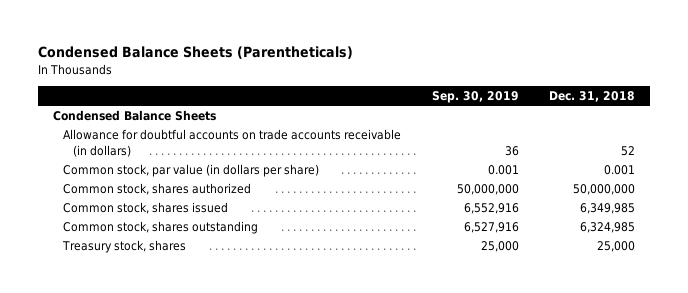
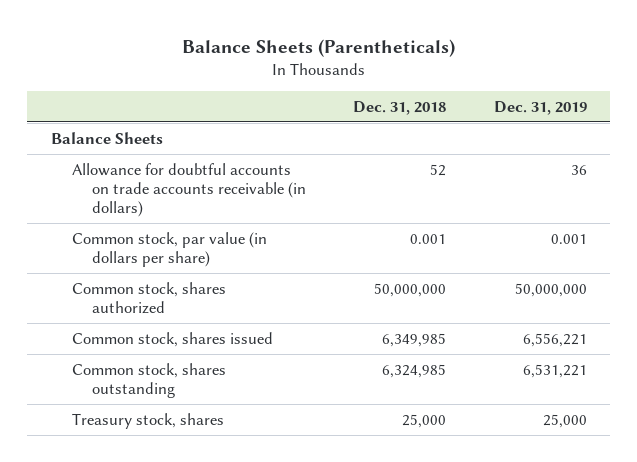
- Condensed Balance Sheets (Parentheticals)
+ Balance Sheets (Parentheticals)
- | Sep. 30, 2019 | Dec. 31, 2018
+ | Dec. 31, 2018 | Dec. 31, 2019
- Condensed Balance Sheets
+ Balance Sheets

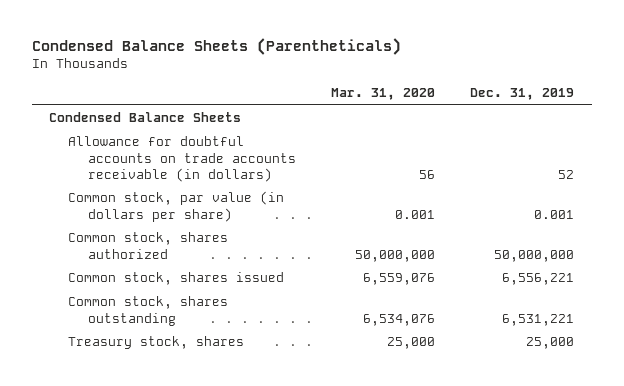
- Balance Sheets (Parentheticals)
+ Condensed Balance Sheets (Parentheticals)
- | Dec. 31, 2018 | Dec. 31, 2019
+ | Mar. 31, 2020 | Dec. 31, 2019
- Balance Sheets
- Allowance for doubtful accounts on trade accounts receivable (in dollars) | 52 | 36
+ Condensed Balance Sheets
+ Allowance for doubtful accounts on trade accounts receivable (in dollars) | 56 | 52

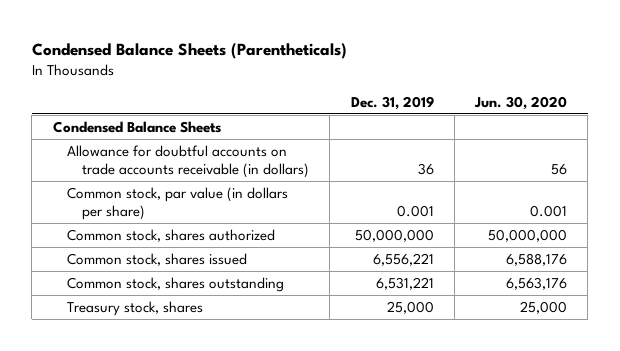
- | Mar. 31, 2020 | Dec. 31, 2019
+ | Dec. 31, 2019 | Jun. 30, 2020
- Allowance for doubtful accounts on trade accounts receivable (in dollars) | 56 | 52
+ Allowance for doubtful accounts on trade accounts receivable (in dollars) | 36 | 56

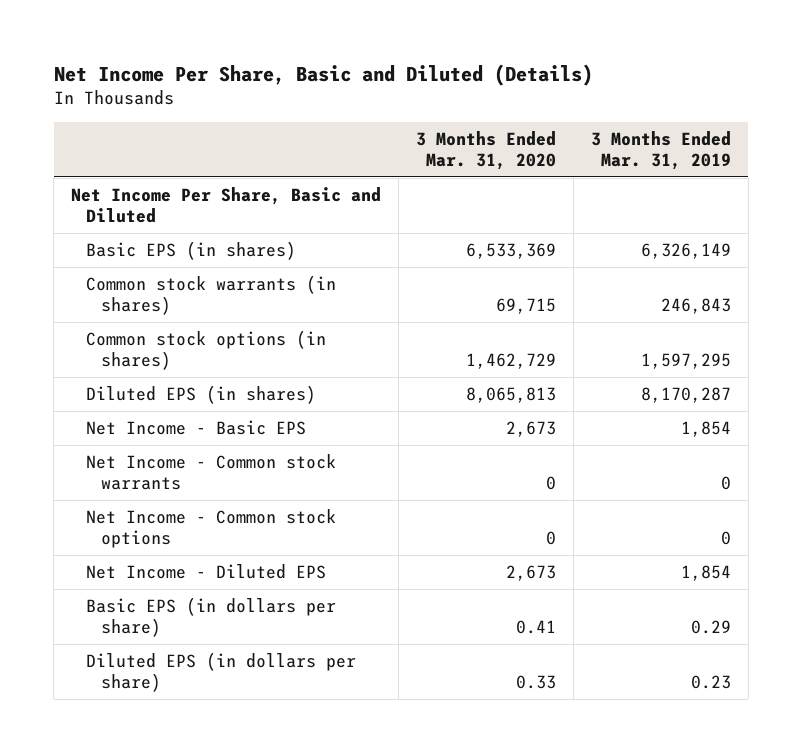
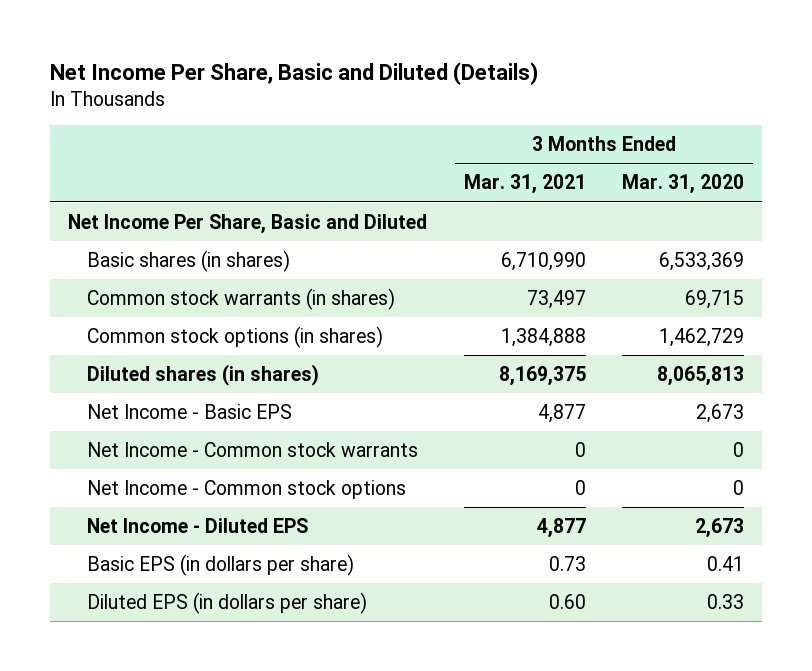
- | 3 Months Ended Mar. 31, 2020 | 3 Months Ended Mar. 31, 2019
+ | 3 Months Ended Mar. 31, 2021 | 3 Months Ended Mar. 31, 2020
- Basic EPS (in shares) | 6,533,369 | 6,326,149
+ Basic shares (in shares) | 6,710,990 | 6,533,369
- Diluted EPS (in shares) | 8,065,813 | 8,170,287
+ Diluted shares (in shares) | 8,169,375 | 8,065,813

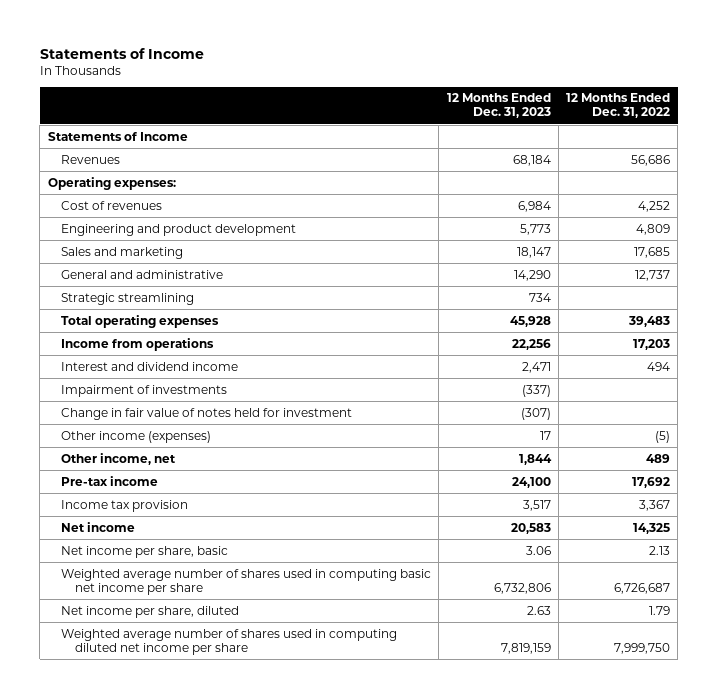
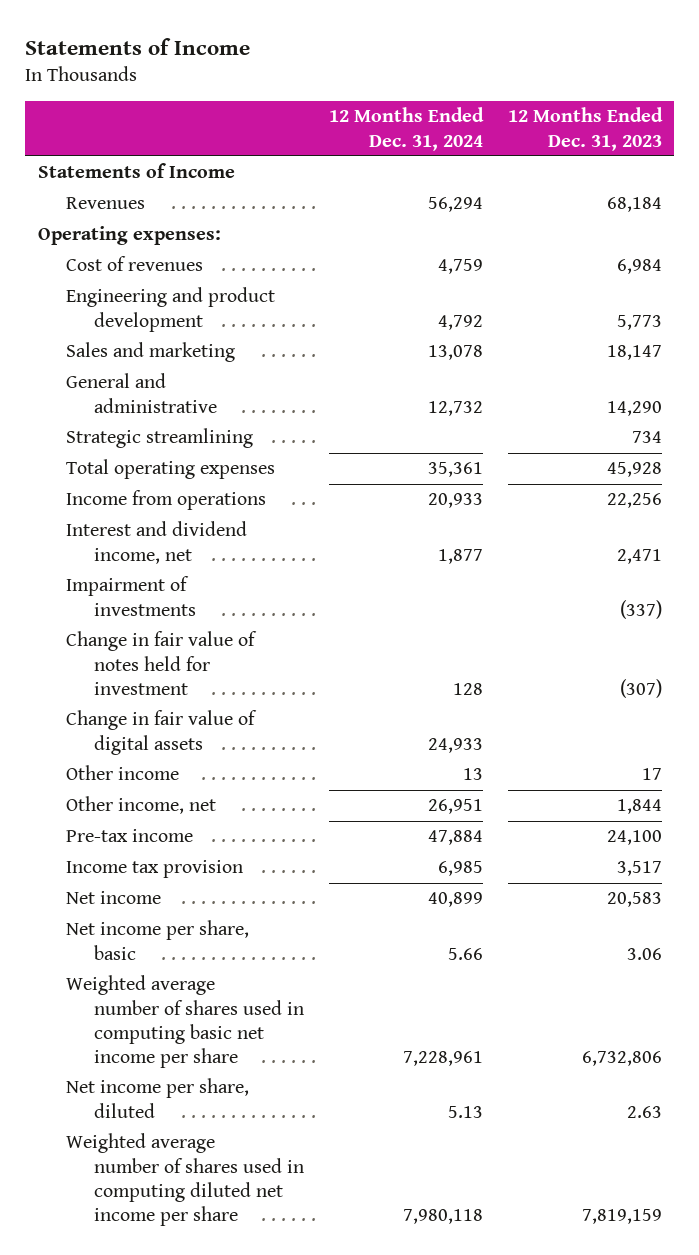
- | 12 Months Ended Dec. 31, 2023 | 12 Months Ended Dec. 31, 2022
+ | 12 Months Ended Dec. 31, 2024 | 12 Months Ended Dec. 31, 2023
- Interest and dividend income | 2,471 | 494
+ Interest and dividend income, net | 1,877 | 2,471
- Other income (expenses) | 17 | (5)
+ Change in fair value of digital assets | 24,933 |
+ Other income | 13 | 17

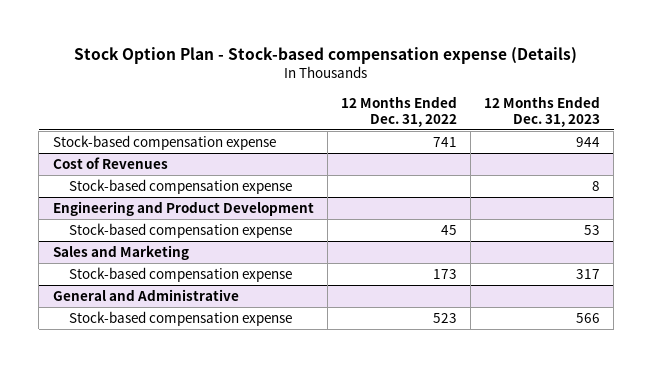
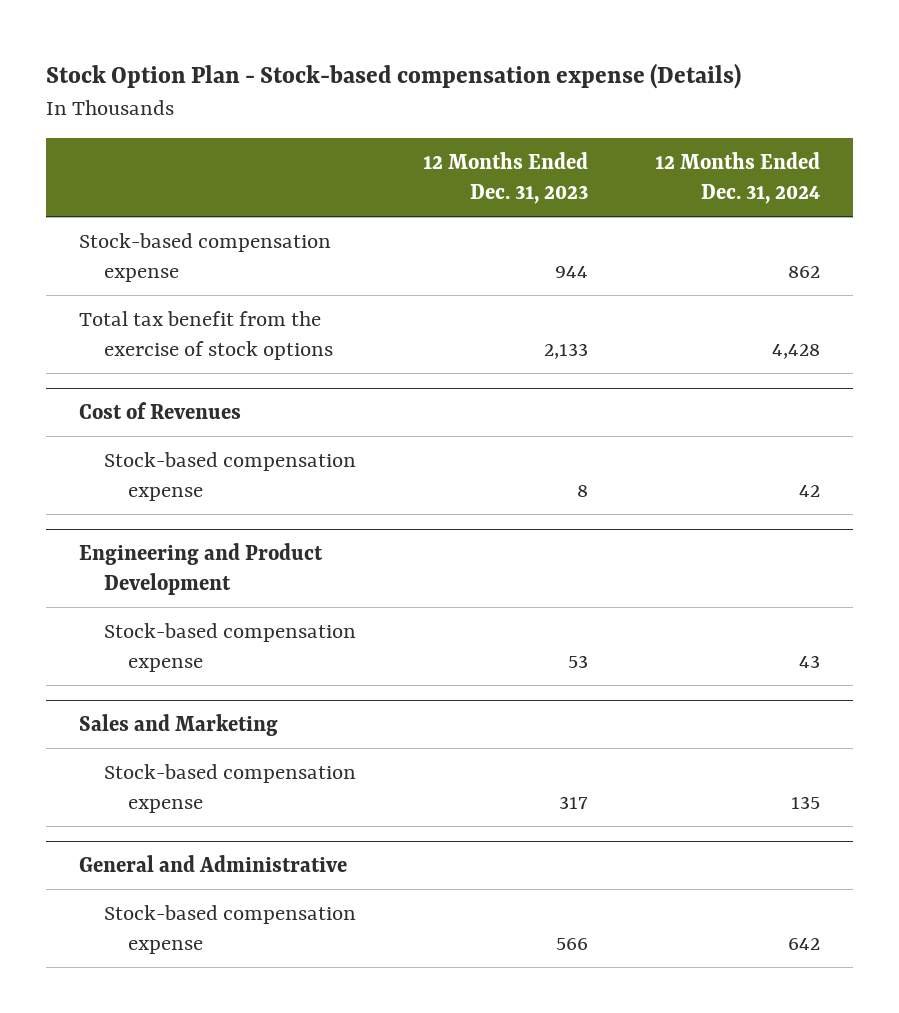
- | 12 Months Ended Dec. 31, 2022 | 12 Months Ended Dec. 31, 2023
+ | 12 Months Ended Dec. 31, 2023 | 12 Months Ended Dec. 31, 2024
+ Total tax benefit from the exercise of stock options | 2,133 | 4,428

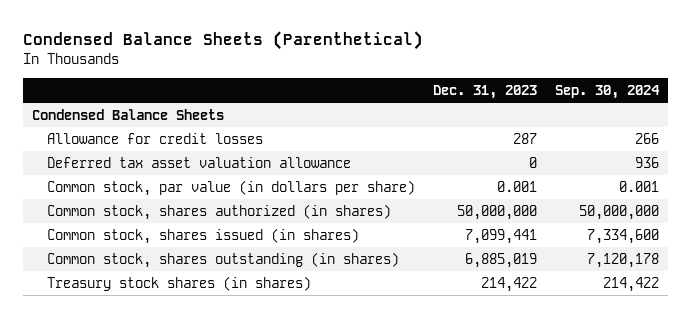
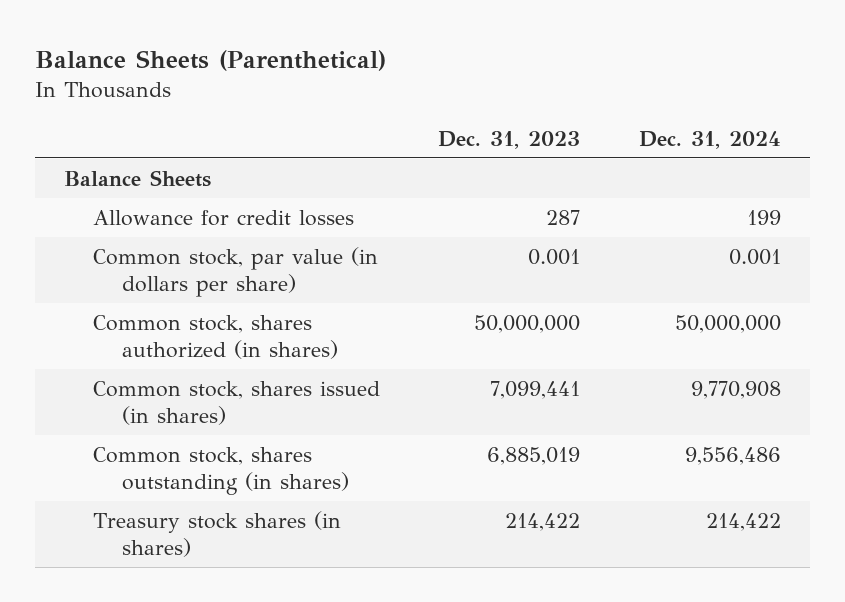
- Condensed Balance Sheets (Parenthetical)
+ Balance Sheets (Parenthetical)
- | Dec. 31, 2023 | Sep. 30, 2024
+ | Dec. 31, 2023 | Dec. 31, 2024
- Condensed Balance Sheets
+ Balance Sheets
- Deferred tax asset valuation allowance | 0 | 936

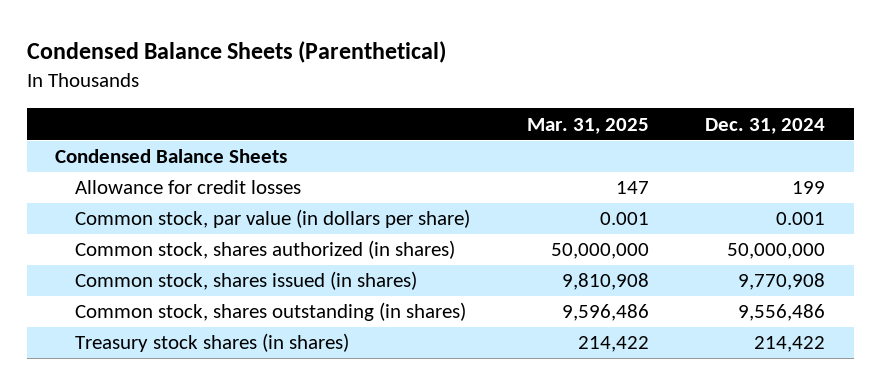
- Balance Sheets (Parenthetical)
+ Condensed Balance Sheets (Parenthetical)
- | Dec. 31, 2023 | Dec. 31, 2024
+ | Mar. 31, 2025 | Dec. 31, 2024
- Balance Sheets
+ Condensed Balance Sheets

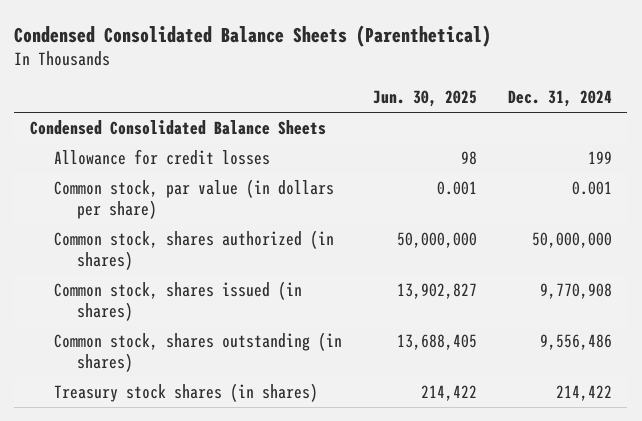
- Condensed Balance Sheets (Parenthetical)
+ Condensed Consolidated Balance Sheets (Parenthetical)
- | Mar. 31, 2025 | Dec. 31, 2024
+ | Jun. 30, 2025 | Dec. 31, 2024
- Condensed Balance Sheets
+ Condensed Consolidated Balance Sheets

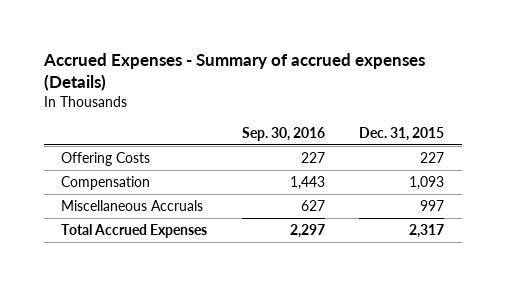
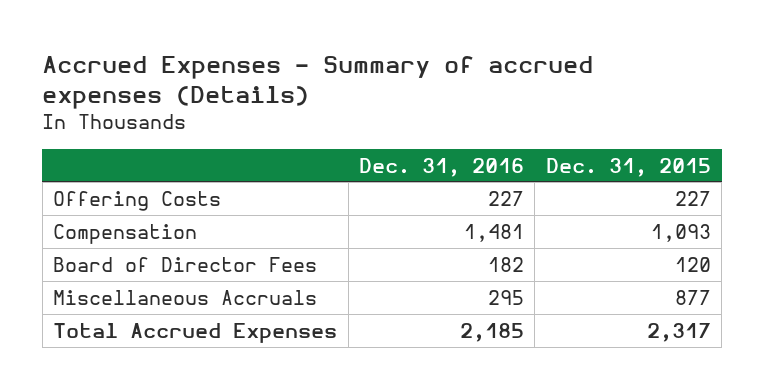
- | Sep. 30, 2016 | Dec. 31, 2015
+ | Dec. 31, 2016 | Dec. 31, 2015
- Miscellaneous Accruals | 627 | 997
+ Board of Director Fees | 182 | 120
+ Miscellaneous Accruals | 295 | 877

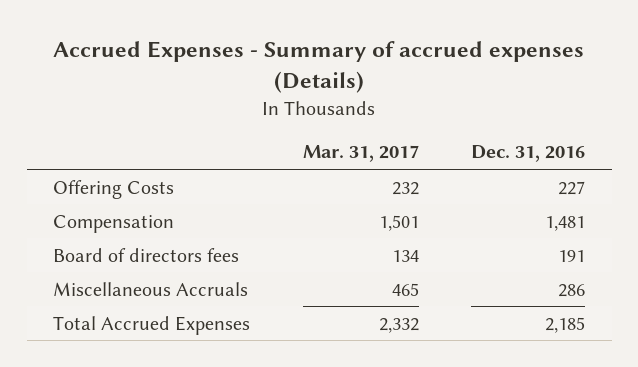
- | Dec. 31, 2016 | Dec. 31, 2015
+ | Mar. 31, 2017 | Dec. 31, 2016
- Board of Director Fees | 182 | 120
- Miscellaneous Accruals | 295 | 877
+ Board of directors fees | 134 | 191
+ Miscellaneous Accruals | 465 | 286

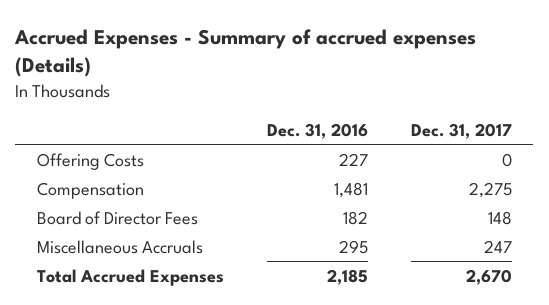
- | Mar. 31, 2017 | Dec. 31, 2016
+ | Dec. 31, 2016 | Dec. 31, 2017
- Board of directors fees | 134 | 191
- Miscellaneous Accruals | 465 | 286
+ Board of Director Fees | 182 | 148
+ Miscellaneous Accruals | 295 | 247

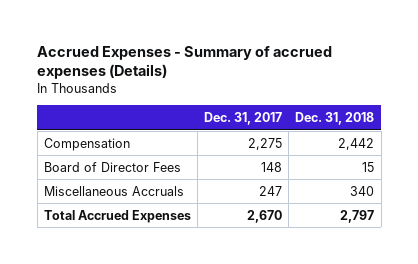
- | Dec. 31, 2016 | Dec. 31, 2017
+ | Dec. 31, 2017 | Dec. 31, 2018
- Offering Costs | 227 | 0

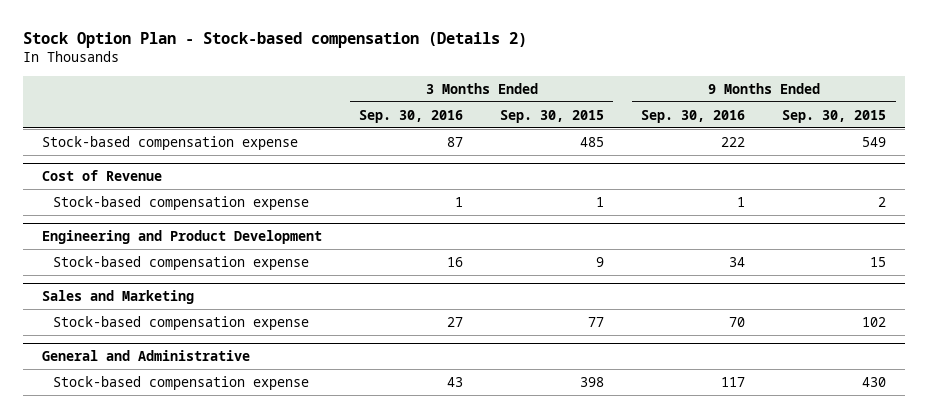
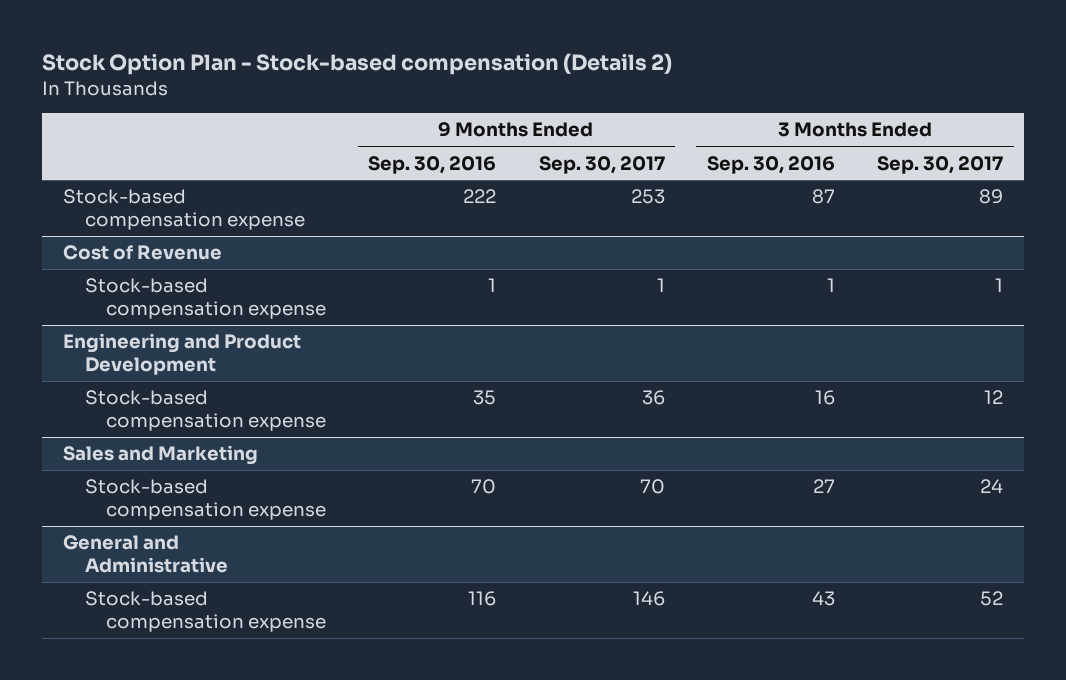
- | 3 Months Ended Sep. 30, 2016 | 3 Months Ended Sep. 30, 2015 | 9 Months Ended Sep. 30, 2016 | 9 Months Ended Sep. 30, 2015
+ | 9 Months Ended Sep. 30, 2016 | 9 Months Ended Sep. 30, 2017 | 3 Months Ended Sep. 30, 2016 | 3 Months Ended Sep. 30, 2017
@ Engineering and Product Development
- Stock-based compensation expense | 16 | 9 | 34 | 15
+ Stock-based compensation expense | 35 | 36 | 16 | 12
@ General and Administrative
- Stock-based compensation expense | 43 | 398 | 117 | 430
+ Stock-based compensation expense | 116 | 146 | 43 | 52

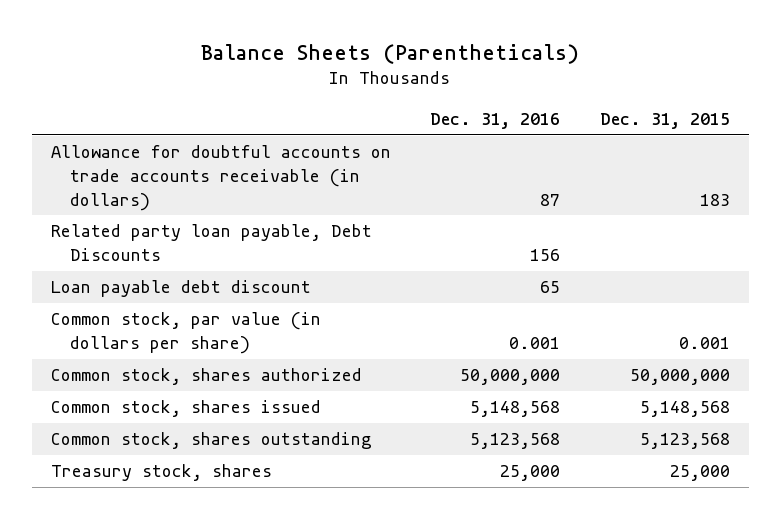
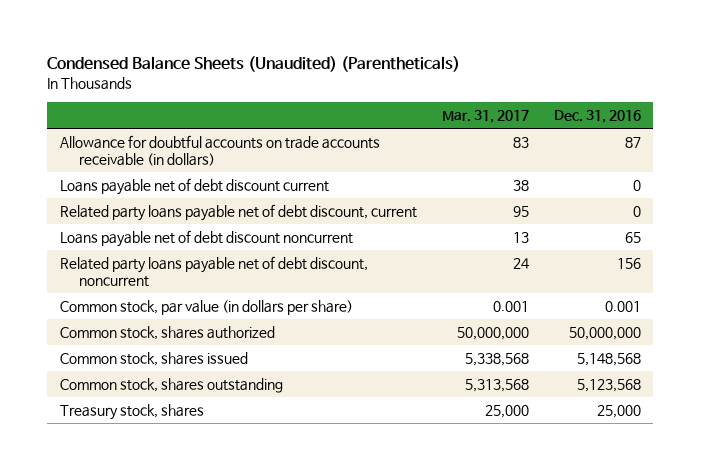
- Balance Sheets (Parentheticals)
+ Condensed Balance Sheets (Unaudited) (Parentheticals)
- | Dec. 31, 2016 | Dec. 31, 2015
+ | Mar. 31, 2017 | Dec. 31, 2016
- Related party loan payable, Debt Discounts | 156 |
- Loan payable debt discount | 65 |
+ Loans payable net of debt discount current | 38 | 0
+ Related party loans payable net of debt discount, current | 95 | 0
+ Loans payable net of debt discount noncurrent | 13 | 65
+ Related party loans payable net of debt discount, noncurrent | 24 | 156

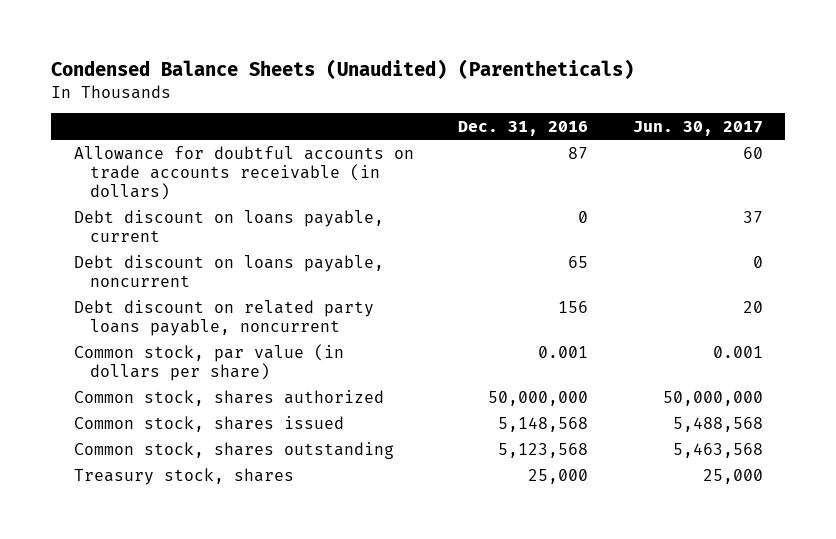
- | Mar. 31, 2017 | Dec. 31, 2016
+ | Dec. 31, 2016 | Jun. 30, 2017
- Loans payable net of debt discount current | 38 | 0
- Related party loans payable net of debt discount, current | 95 | 0
- Loans payable net of debt discount noncurrent | 13 | 65
- Related party loans payable net of debt discount, noncurrent | 24 | 156
+ Debt discount on loans payable, current | 0 | 37
+ Debt discount on loans payable, noncurrent | 65 | 0
+ Debt discount on related party loans payable, noncurrent | 156 | 20

